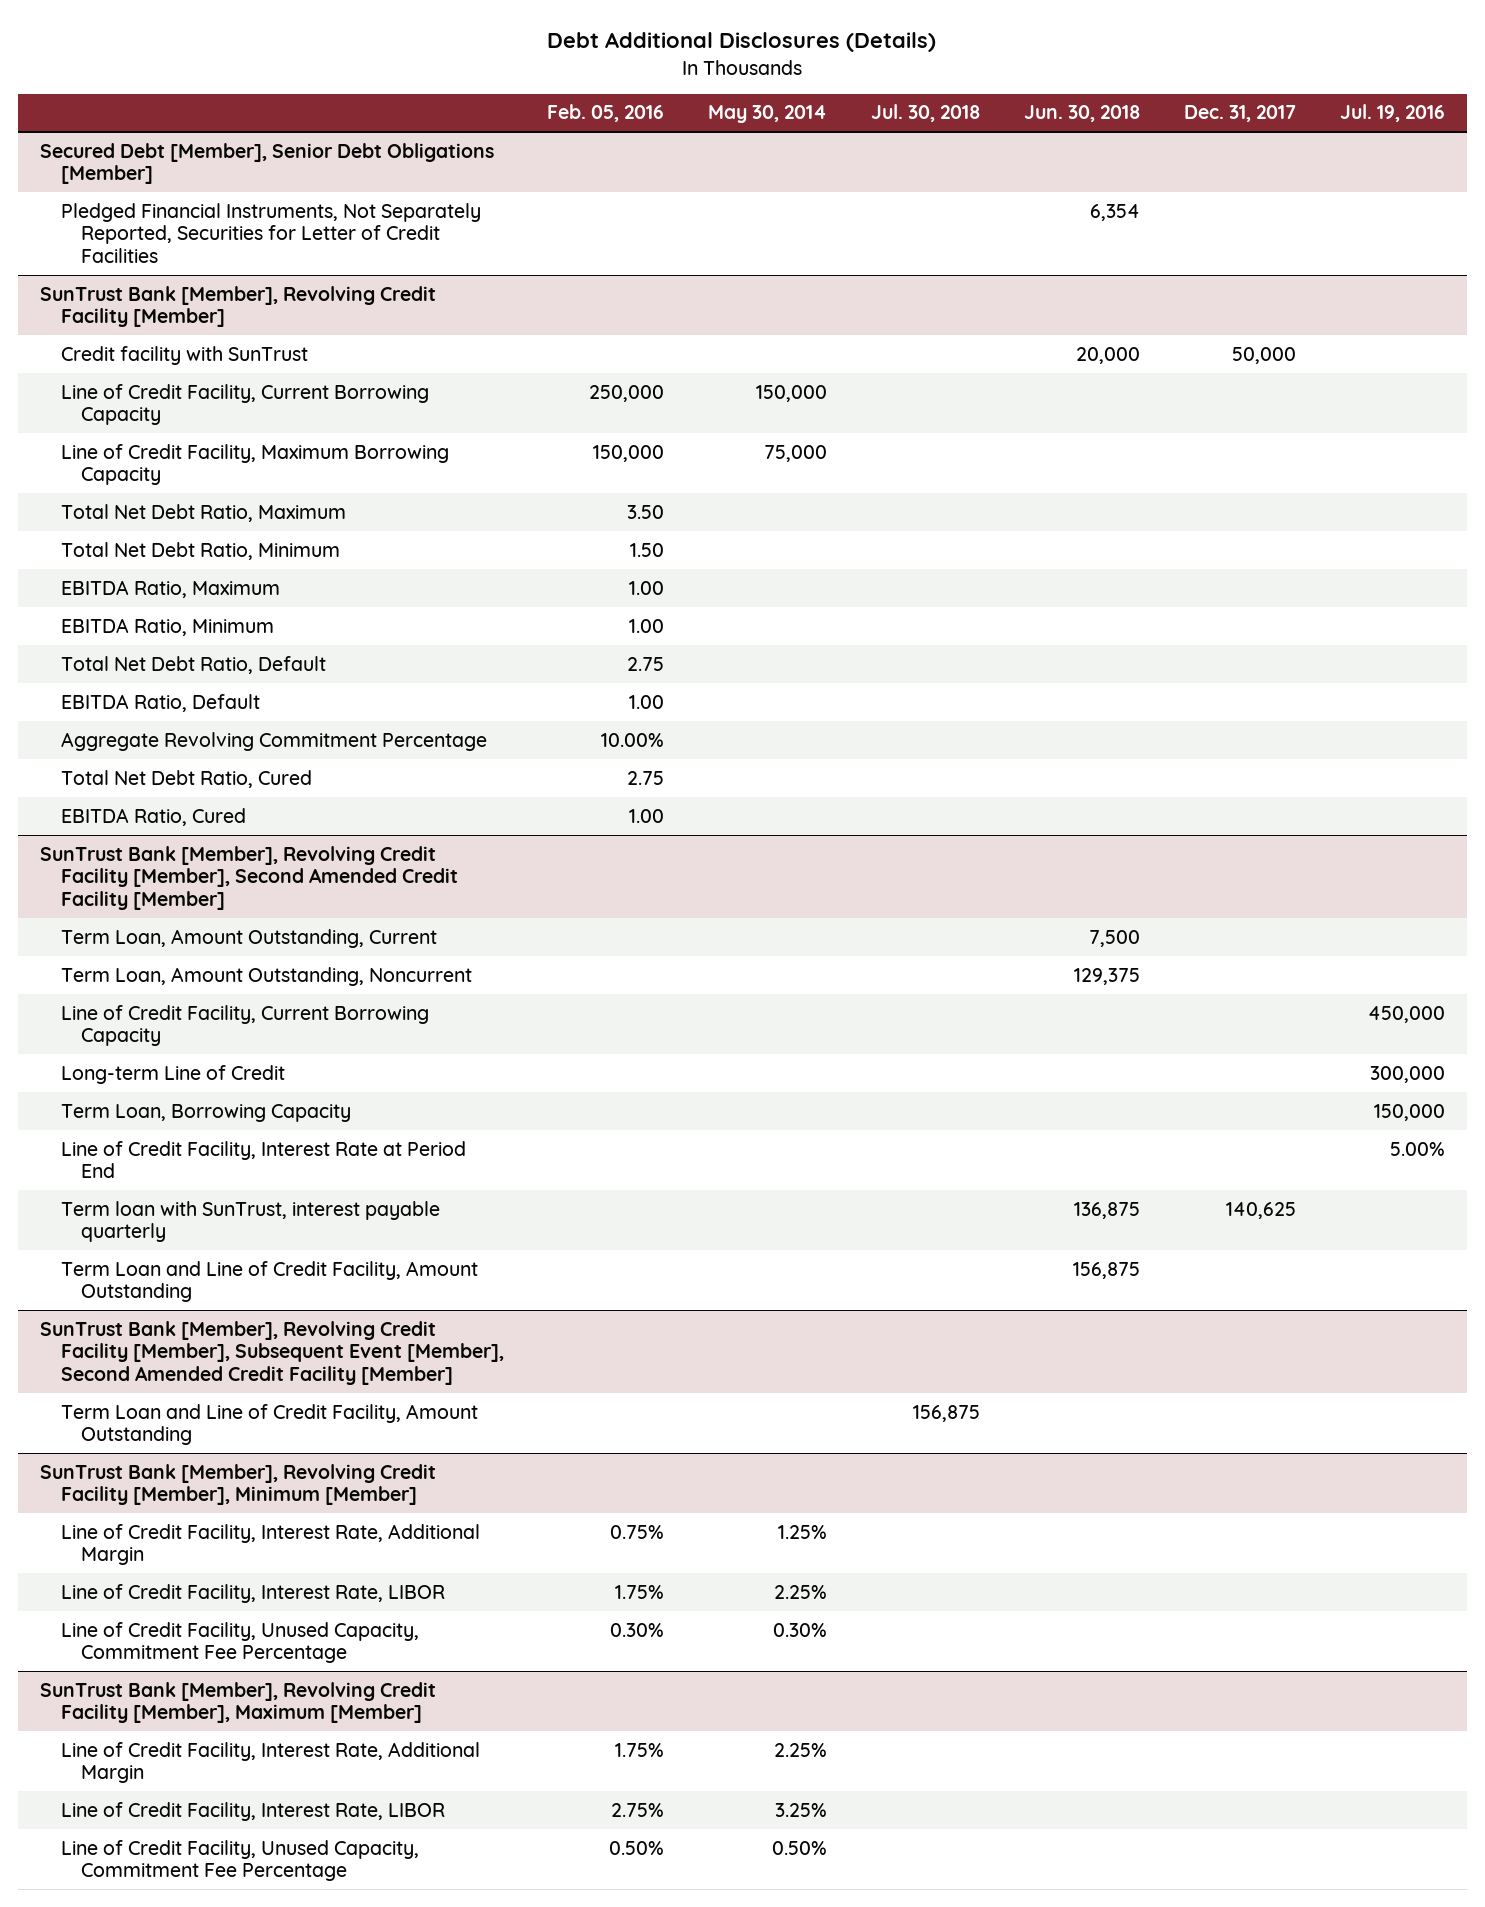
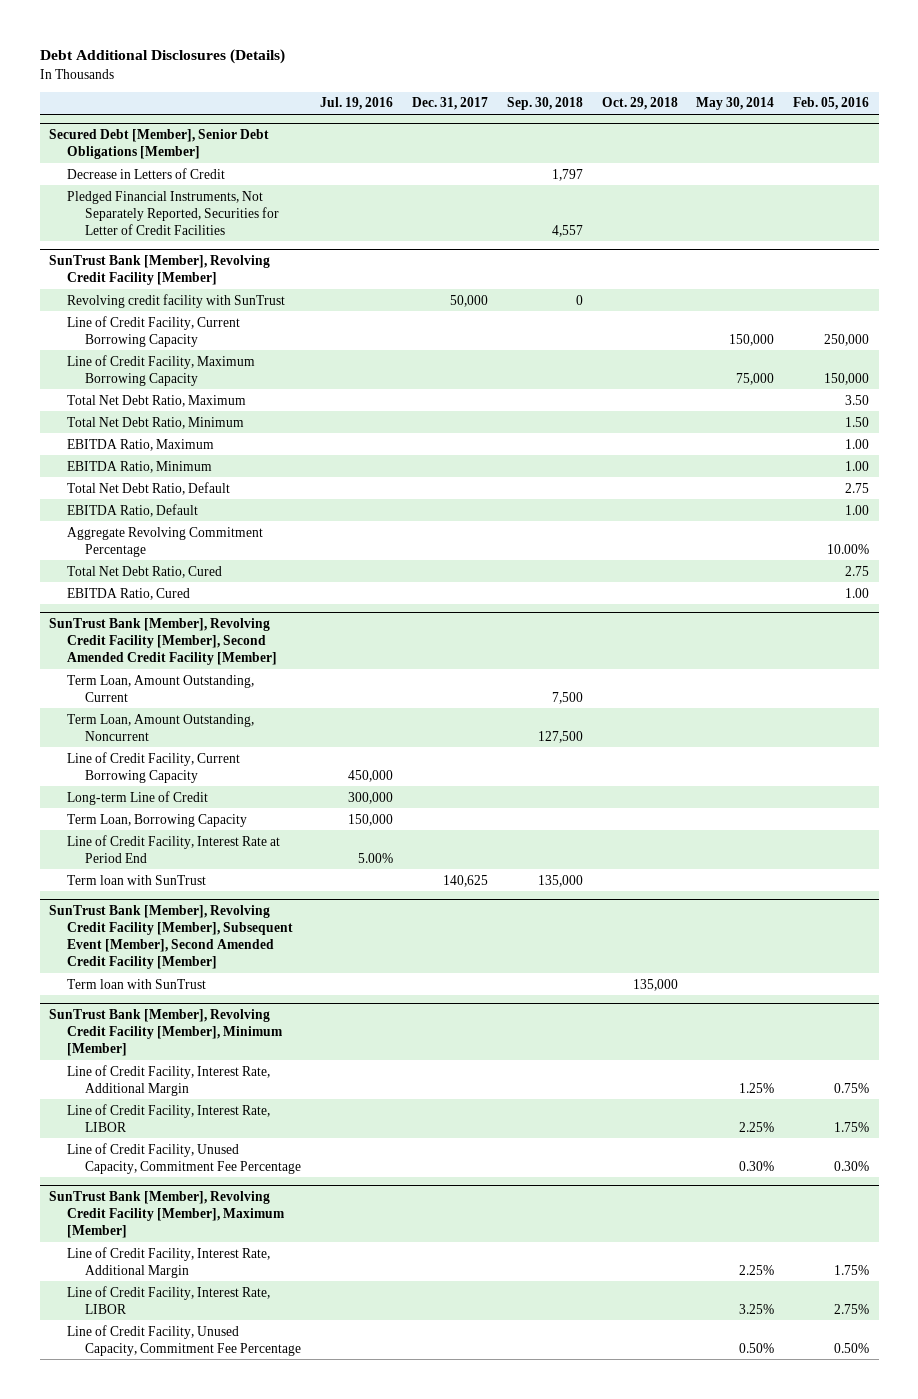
- | Feb. 05, 2016 | May 30, 2014 | Jul. 30, 2018 | Jun. 30, 2018 | Dec. 31, 2017 | Jul. 19, 2016
+ | Jul. 19, 2016 | Dec. 31, 2017 | Sep. 30, 2018 | Oct. 29, 2018 | May 30, 2014 | Feb. 05, 2016
@ Secured Debt [Member], Senior Debt Obligations [Member]
+ Decrease in Letters of Credit | | | 1,797 | | |
@ SunTrust Bank [Member], Revolving Credit Facility [Member]
- Credit facility with SunTrust | | | | 20,000 | 50,000 |
+ Revolving credit facility with SunTrust | | 50,000 | 0 | | |
@ SunTrust Bank [Member], Revolving Credit Facility [Member], Second Amended Credit Facility [Member]
- Term loan with SunTrust, interest payable quarterly | | | | 136,875 | 140,625 |
- Term Loan and Line of Credit Facility, Amount Outstanding | | | | 156,875 | |
+ Term loan with SunTrust | | 140,625 | 135,000 | | |
@ SunTrust Bank [Member], Revolving Credit Facility [Member], Subsequent Event [Member], Second Amended Credit Facility [Member]
- Term Loan and Line of Credit Facility, Amount Outstanding | | | 156,875 | | |
+ Term loan with SunTrust | | | | 135,000 | |

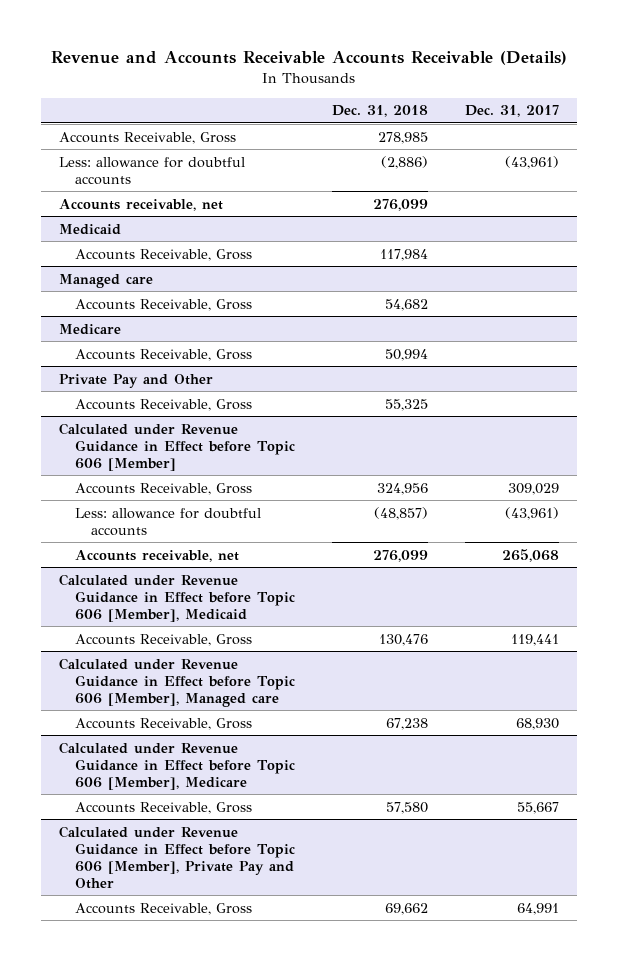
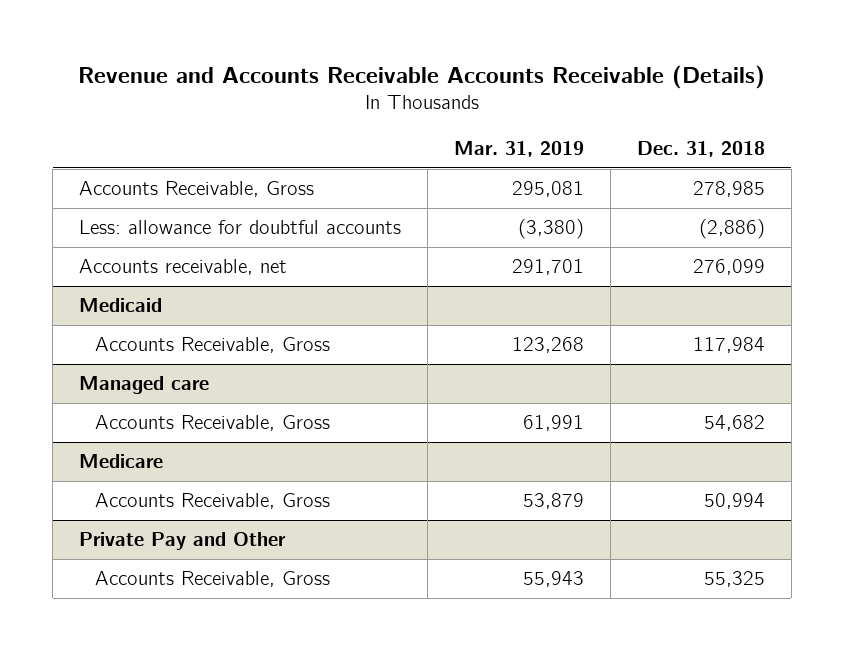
- | Dec. 31, 2018 | Dec. 31, 2017
+ | Mar. 31, 2019 | Dec. 31, 2018
- Calculated under Revenue Guidance in Effect before Topic 606 [Member]
- Accounts Receivable, Gross | 324,956 | 309,029
- Less: allowance for doubtful accounts | (48,857) | (43,961)
- Accounts receivable, net | 276,099 | 265,068
- Calculated under Revenue Guidance in Effect before Topic 606 [Member], Medicaid
- Accounts Receivable, Gross | 130,476 | 119,441
- Calculated under Revenue Guidance in Effect before Topic 606 [Member], Managed care
- Accounts Receivable, Gross | 67,238 | 68,930
- Calculated under Revenue Guidance in Effect before Topic 606 [Member], Medicare
- Accounts Receivable, Gross | 57,580 | 55,667
- Calculated under Revenue Guidance in Effect before Topic 606 [Member], Private Pay and Other
- Accounts Receivable, Gross | 69,662 | 64,991

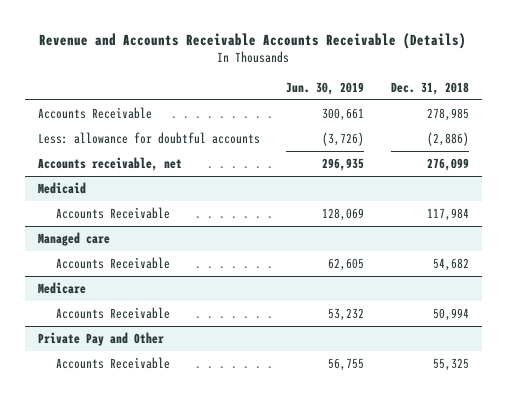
- | Mar. 31, 2019 | Dec. 31, 2018
+ | Jun. 30, 2019 | Dec. 31, 2018
- Accounts Receivable, Gross | 295,081 | 278,985
+ Accounts Receivable | 300,661 | 278,985
@ Medicaid
- Accounts Receivable, Gross | 123,268 | 117,984
+ Accounts Receivable | 128,069 | 117,984
@ Managed care
- Accounts Receivable, Gross | 61,991 | 54,682
+ Accounts Receivable | 62,605 | 54,682
@ Medicare
- Accounts Receivable, Gross | 53,879 | 50,994
+ Accounts Receivable | 53,232 | 50,994
@ Private Pay and Other
- Accounts Receivable, Gross | 55,943 | 55,325
+ Accounts Receivable | 56,755 | 55,325

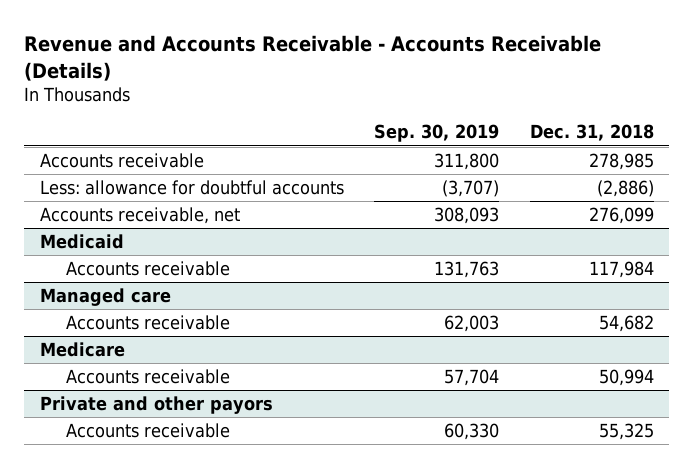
- Revenue and Accounts Receivable Accounts Receivable (Details)
+ Revenue and Accounts Receivable - Accounts Receivable (Details)
- | Jun. 30, 2019 | Dec. 31, 2018
+ | Sep. 30, 2019 | Dec. 31, 2018
- Accounts Receivable | 300,661 | 278,985
+ Accounts receivable | 311,800 | 278,985
@ Medicaid
- Accounts Receivable | 128,069 | 117,984
+ Accounts receivable | 131,763 | 117,984
@ Managed care
- Accounts Receivable | 62,605 | 54,682
+ Accounts receivable | 62,003 | 54,682
@ Medicare
- Accounts Receivable | 53,232 | 50,994
- Private Pay and Other
- Accounts Receivable | 56,755 | 55,325
@ Medicare
+ Accounts receivable | 57,704 | 50,994
+ Private and other payors
+ Accounts receivable | 60,330 | 55,325

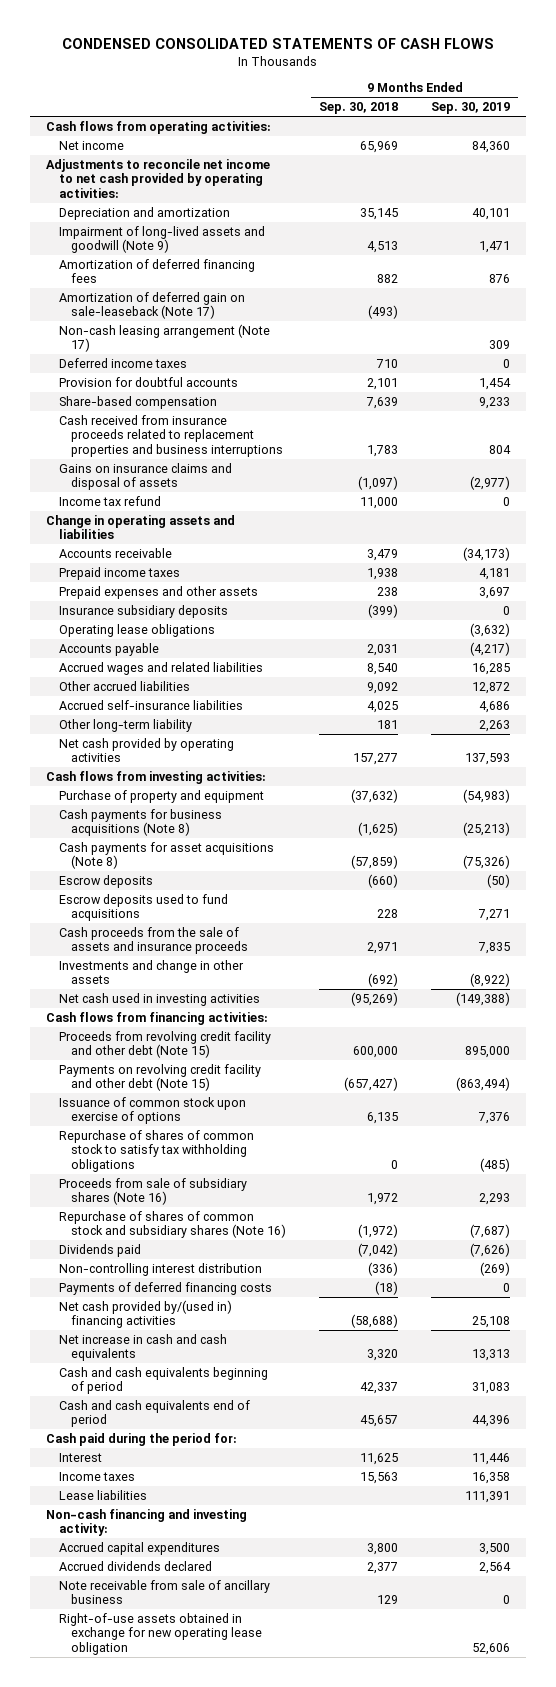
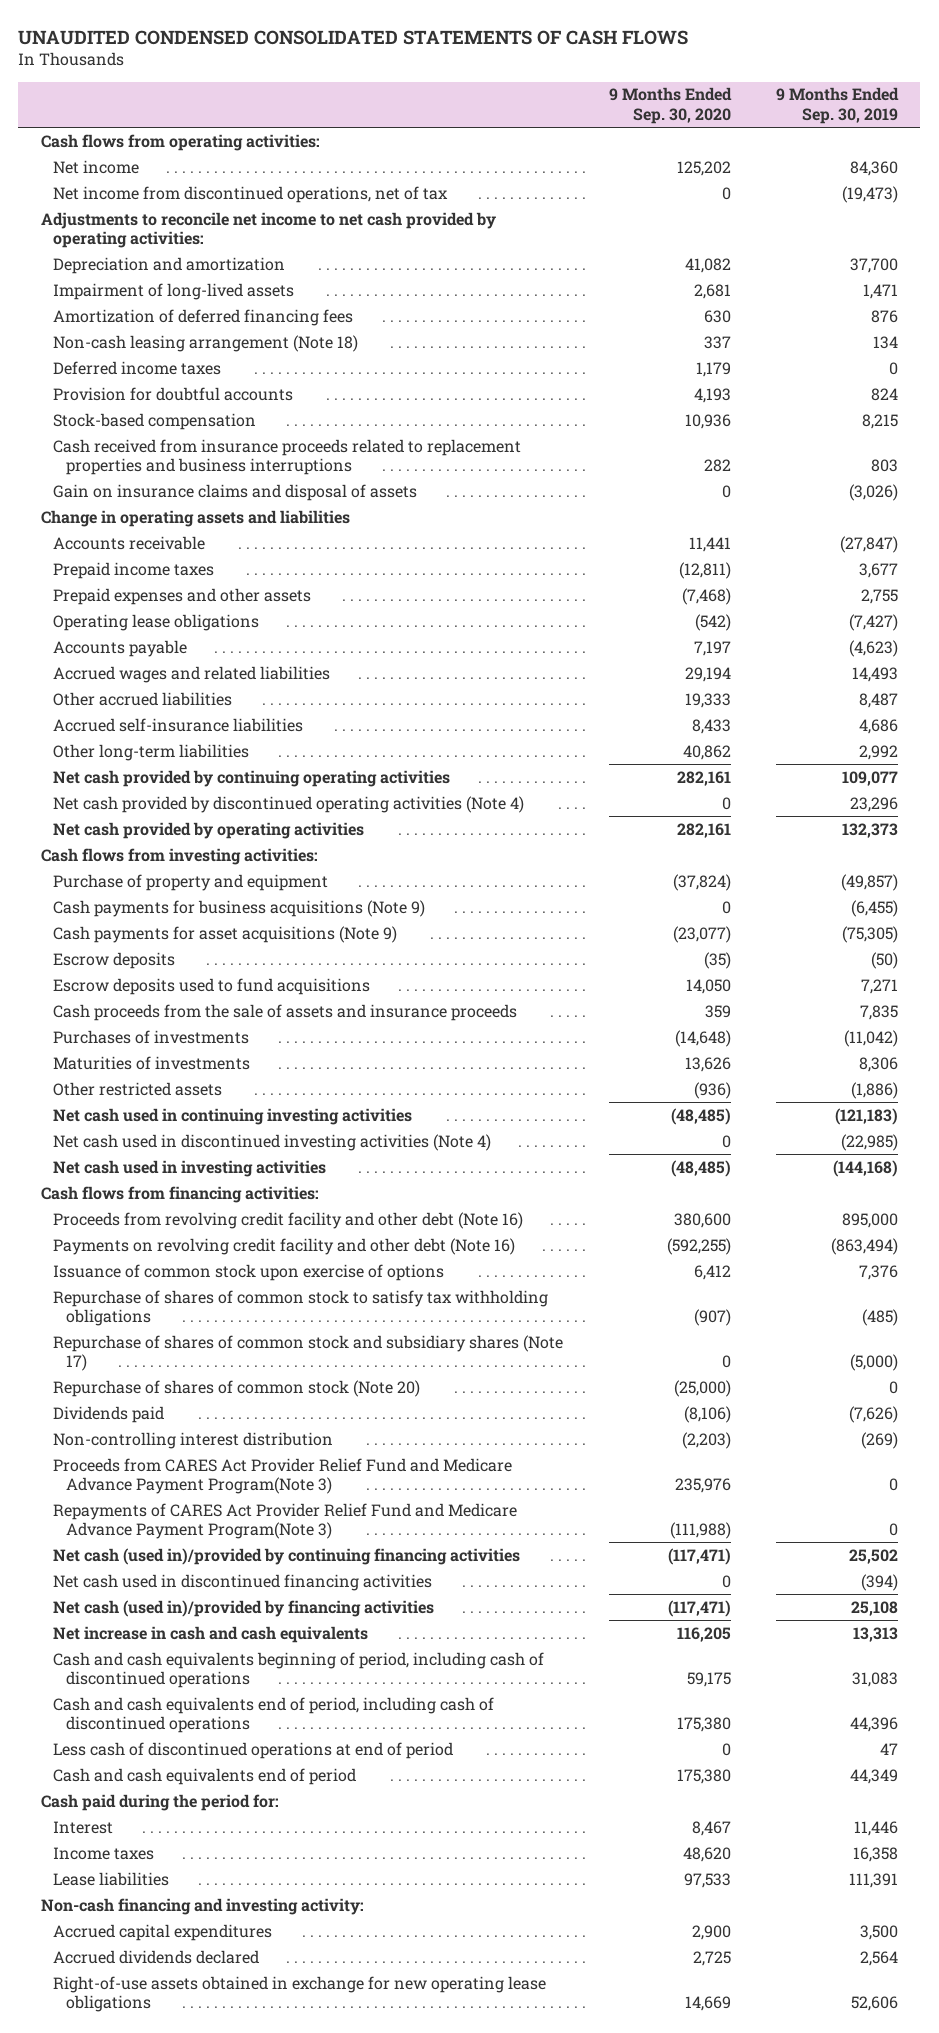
- CONDENSED CONSOLIDATED STATEMENTS OF CASH FLOWS
+ UNAUDITED CONDENSED CONSOLIDATED STATEMENTS OF CASH FLOWS
- | 9 Months Ended Sep. 30, 2018 | 9 Months Ended Sep. 30, 2019
+ | 9 Months Ended Sep. 30, 2020 | 9 Months Ended Sep. 30, 2019
+ Net income from discontinued operations, net of tax | 0 | (19,473)
- Depreciation and amortization | 35,145 | 40,101
- Impairment of long-lived assets and goodwill (Note 9) | 4,513 | 1,471
+ Depreciation and amortization | 41,082 | 37,700
+ Impairment of long-lived assets | 2,681 | 1,471
- Amortization of deferred gain on sale-leaseback (Note 17) | (493) |
- Non-cash leasing arrangement (Note 17) | | 309
+ Non-cash leasing arrangement (Note 18) | 337 | 134
- Provision for doubtful accounts | 2,101 | 1,454
- Share-based compensation | 7,639 | 9,233
- Cash received from insurance proceeds related to replacement properties and business interruptions | 1,783 | 804
- Gains on insurance claims and disposal of assets | (1,097) | (2,977)
- Income tax refund | 11,000 | 0
+ Provision for doubtful accounts | 4,193 | 824
+ Stock-based compensation | 10,936 | 8,215
+ Cash received from insurance proceeds related to replacement properties and business interruptions | 282 | 803
+ Gain on insurance claims and disposal of assets | 0 | (3,026)
- Accounts receivable | 3,479 | (34,173)
- Prepaid income taxes | 1,938 | 4,181
- Prepaid expenses and other assets | 238 | 3,697
- Insurance subsidiary deposits | (399) | 0
- Operating lease obligations | | (3,632)
- Accounts payable | 2,031 | (4,217)
- Accrued wages and related liabilities | 8,540 | 16,285
- Other accrued liabilities | 9,092 | 12,872
+ Accounts receivable | 11,441 | (27,847)
+ Prepaid income taxes | (12,811) | 3,677
+ Prepaid expenses and other assets | (7,468) | 2,755
+ Operating lease obligations | (542) | (7,427)
+ Accounts payable | 7,197 | (4,623)
+ Accrued wages and related liabilities | 29,194 | 14,493
+ Other accrued liabilities | 19,333 | 8,487
- Other long-term liability | 181 | 2,263
- Net cash provided by operating activities | 157,277 | 137,593
+ Other long-term liabilities | 40,862 | 2,992
+ Net cash provided by continuing operating activities | 282,161 | 109,077
+ Net cash provided by discontinued operating activities (Note 4) | 0 | 23,296
+ Net cash provided by operating activities | 282,161 | 132,373
- Purchase of property and equipment | (37,632) | (54,983)
- Cash payments for business acquisitions (Note 8) | (1,625) | (25,213)
- Cash payments for asset acquisitions (Note 8) | (57,859) | (75,326)
+ Purchase of property and equipment | (37,824) | (49,857)
+ Cash payments for business acquisitions (Note 9) | 0 | (6,455)
+ Cash payments for asset acquisitions (Note 9) | (23,077) | (75,305)
- Investments and change in other assets | (692) | (8,922)
- Net cash used in investing activities | (95,269) | (149,388)
+ Purchases of investments | (14,648) | (11,042)
+ Maturities of investments | 13,626 | 8,306
+ Other restricted assets | (936) | (1,886)
+ Net cash used in continuing investing activities | (48,485) | (121,183)
+ Net cash used in discontinued investing activities (Note 4) | 0 | (22,985)
+ Net cash used in investing activities | (48,485) | (144,168)
- Proceeds from revolving credit facility and other debt (Note 15) | 600,000 | 895,000
- Payments on revolving credit facility and other debt (Note 15) | (657,427) | (863,494)
+ Proceeds from revolving credit facility and other debt (Note 16) | 380,600 | 895,000
+ Payments on revolving credit facility and other debt (Note 16) | (592,255) | (863,494)
- Proceeds from sale of subsidiary shares (Note 16) | 1,972 | 2,293
- Repurchase of shares of common stock and subsidiary shares (Note 16) | (1,972) | (7,687)
+ Repurchase of shares of common stock and subsidiary shares (Note 17) | 0 | (5,000)
+ Repurchase of shares of common stock (Note 20) | (25,000) | 0
- Payments of deferred financing costs | (18) | 0
- Net cash provided by/(used in) financing activities | (58,688) | 25,108
+ Proceeds from CARES Act Provider Relief Fund and Medicare Advance Payment Program(Note 3) | 235,976 | 0
+ Repayments of CARES Act Provider Relief Fund and Medicare Advance Payment Program(Note 3) | (111,988) | 0
+ Net cash (used in)/provided by continuing financing activities | (117,471) | 25,502
+ Net cash used in discontinued financing activities | 0 | (394)
+ Net cash (used in)/provided by financing activities | (117,471) | 25,108
- Cash and cash equivalents beginning of period | 42,337 | 31,083
- Cash and cash equivalents end of period | 45,657 | 44,396
+ Cash and cash equivalents beginning of period, including cash of discontinued operations | 59,175 | 31,083
+ Cash and cash equivalents end of period, including cash of discontinued operations | 175,380 | 44,396
+ Less cash of discontinued operations at end of period | 0 | 47
+ Cash and cash equivalents end of period | 175,380 | 44,349
- Note receivable from sale of ancillary business | 129 | 0
- Right-of-use assets obtained in exchange for new operating lease obligation | | 52,606
+ Right-of-use assets obtained in exchange for new operating lease obligations | 14,669 | 52,606

